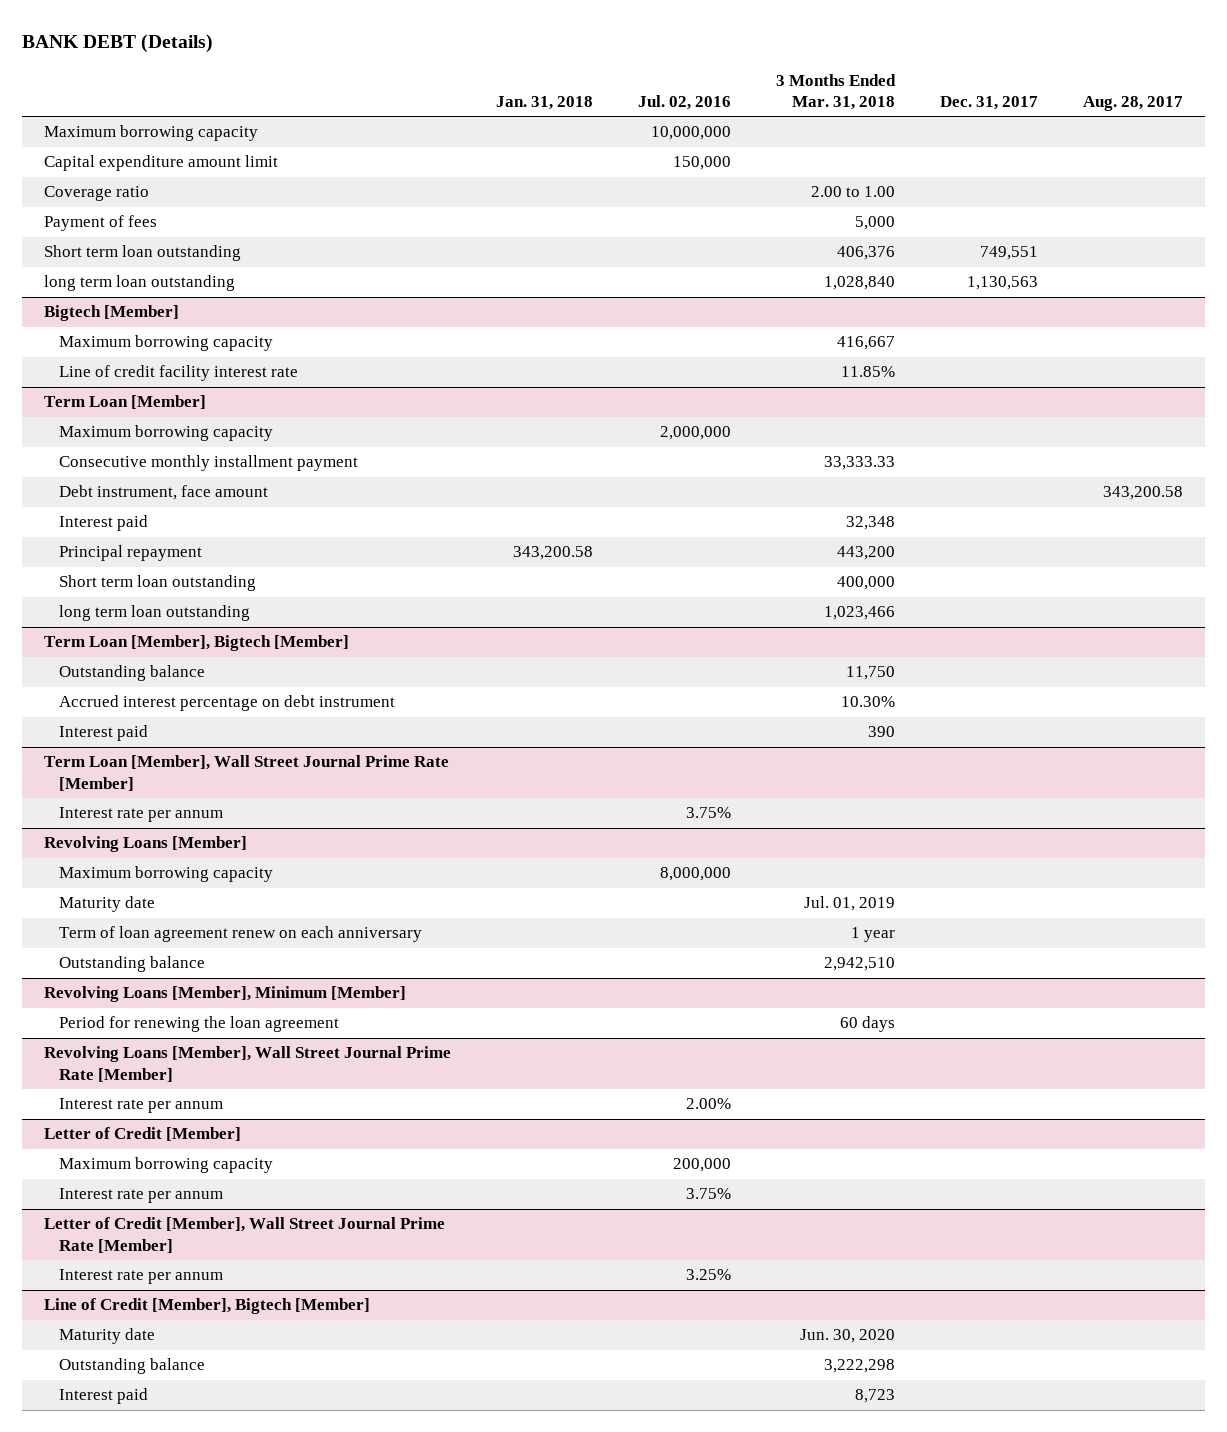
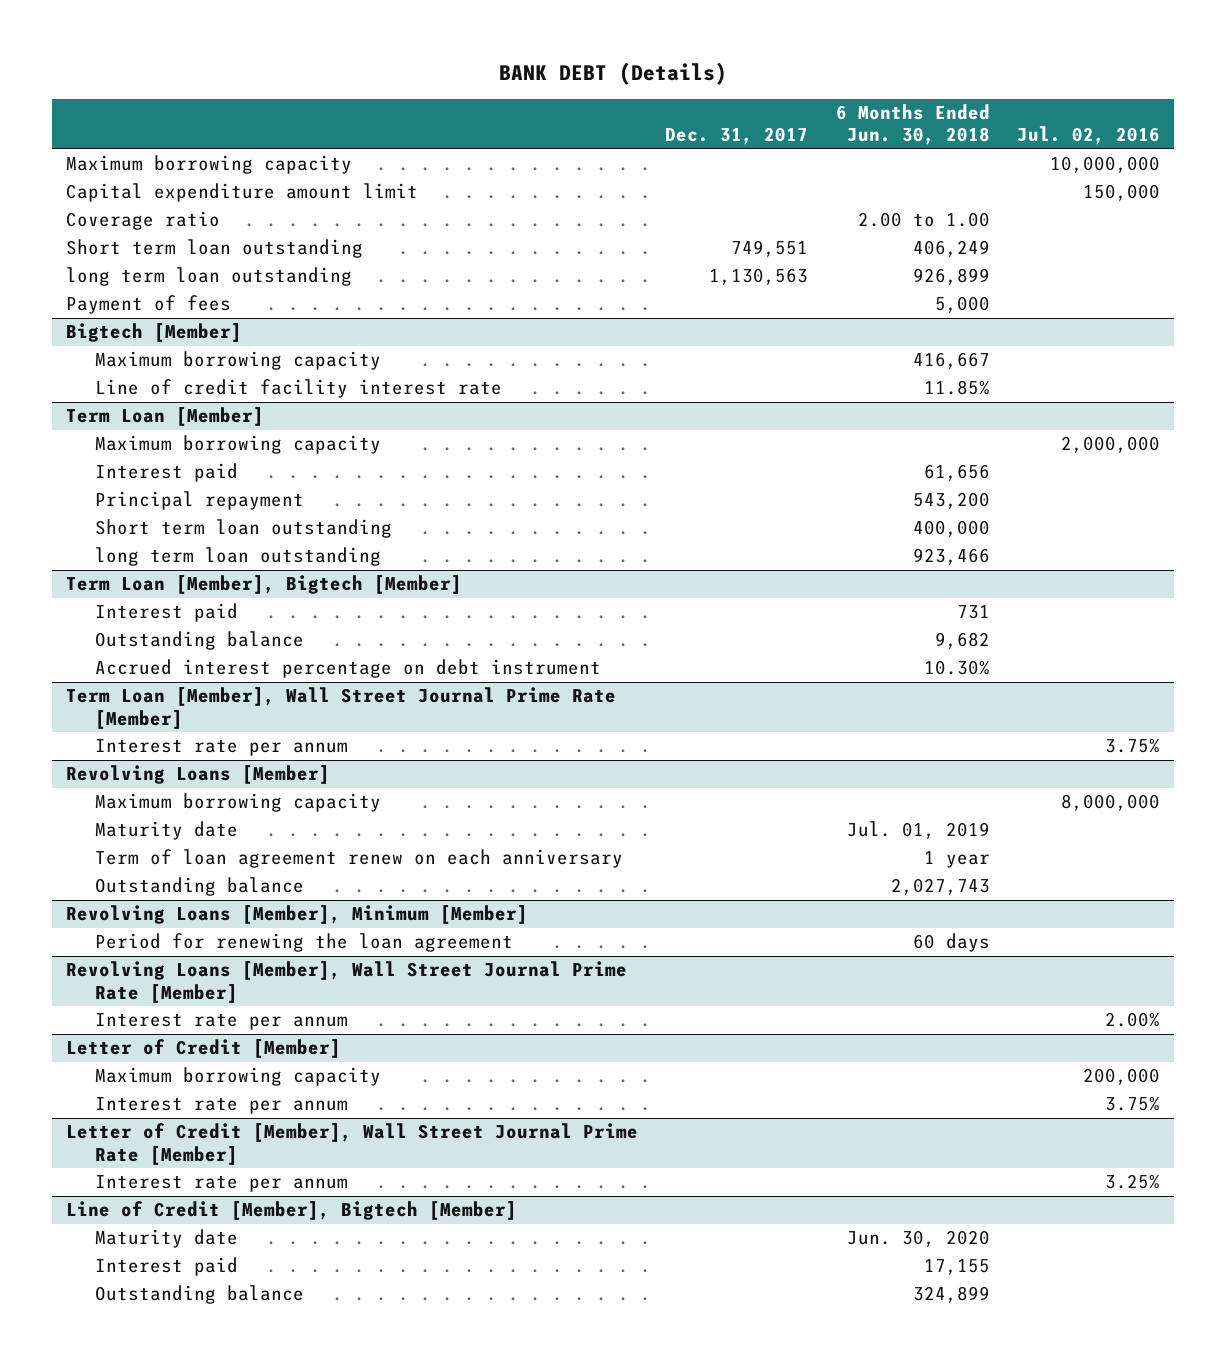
- | Jan. 31, 2018 | Jul. 02, 2016 | 3 Months Ended Mar. 31, 2018 | Dec. 31, 2017 | Aug. 28, 2017
+ | Dec. 31, 2017 | 6 Months Ended Jun. 30, 2018 | Jul. 02, 2016
moved down: Payment of fees | | 5,000 |
@ Term Loan [Member]
- Consecutive monthly installment payment | | | 33,333.33 | |
- Debt instrument, face amount | | | | | 343,200.58
@ Term Loan [Member], Bigtech [Member]
moved up: Interest paid | | 731 |
@ Line of Credit [Member], Bigtech [Member]
moved down: Outstanding balance | | 324,899 |

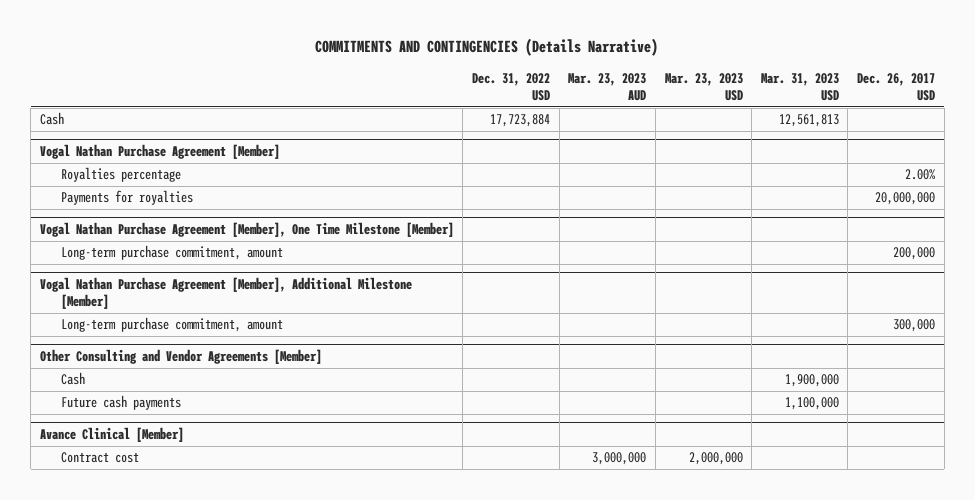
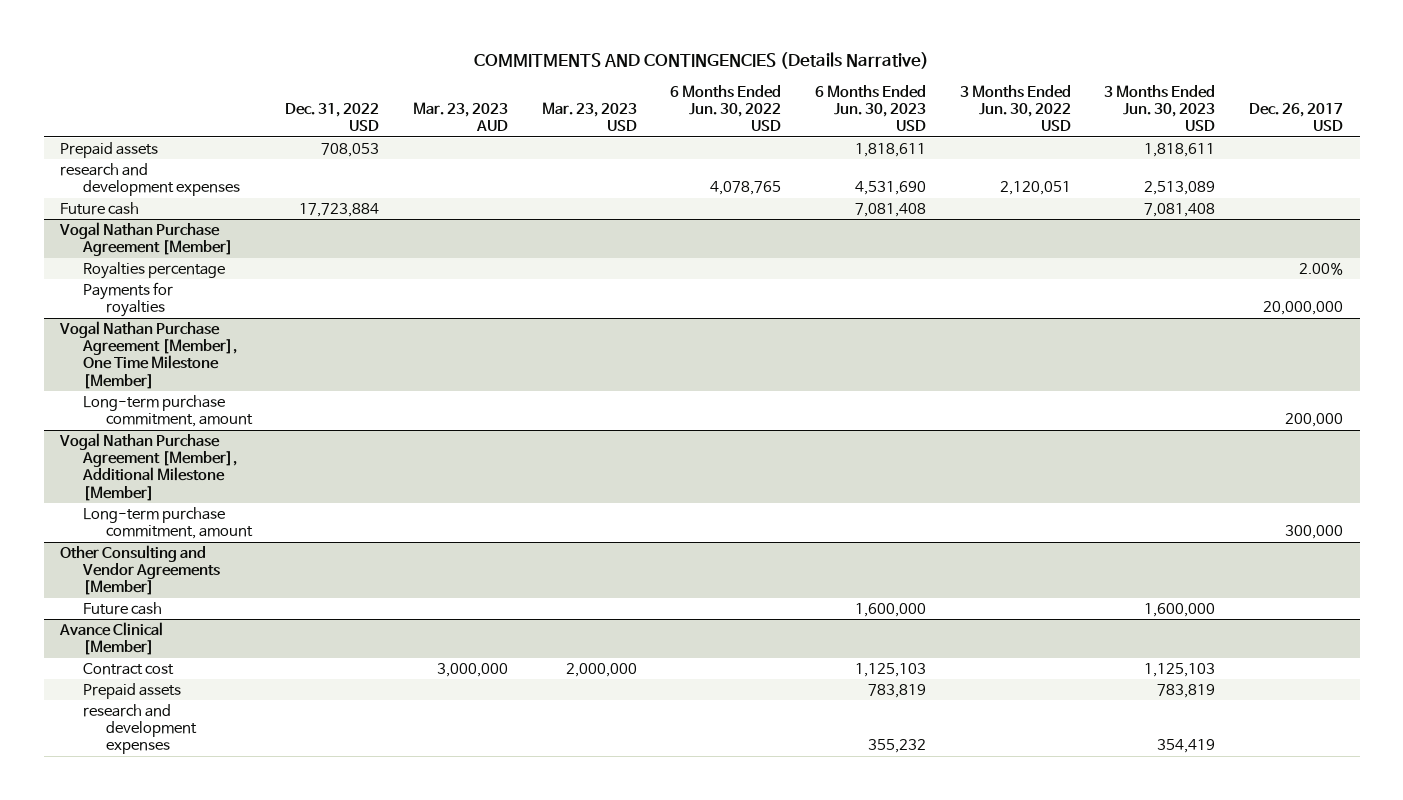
- | Dec. 31, 2022 USD | Mar. 23, 2023 AUD | Mar. 23, 2023 USD | Mar. 31, 2023 USD | Dec. 26, 2017 USD
+ | Dec. 31, 2022 USD | Mar. 23, 2023 AUD | Mar. 23, 2023 USD | 6 Months Ended Jun. 30, 2022 USD | 6 Months Ended Jun. 30, 2023 USD | 3 Months Ended Jun. 30, 2022 USD | 3 Months Ended Jun. 30, 2023 USD | Dec. 26, 2017 USD
- Cash | 17,723,884 | | | 12,561,813 |
+ Prepaid assets | 708,053 | | | | 1,818,611 | | 1,818,611 |
+ research and development expenses | | | | 4,078,765 | 4,531,690 | 2,120,051 | 2,513,089 |
+ Future cash | 17,723,884 | | | | 7,081,408 | | 7,081,408 |
@ Other Consulting and Vendor Agreements [Member]
- Cash | | | | 1,900,000 |
- Future cash payments | | | | 1,100,000 |
+ Future cash | | | | | 1,600,000 | | 1,600,000 |
@ Avance Clinical [Member]
+ Prepaid assets | | | | | 783,819 | | 783,819 |
+ research and development expenses | | | | | 355,232 | | 354,419 |

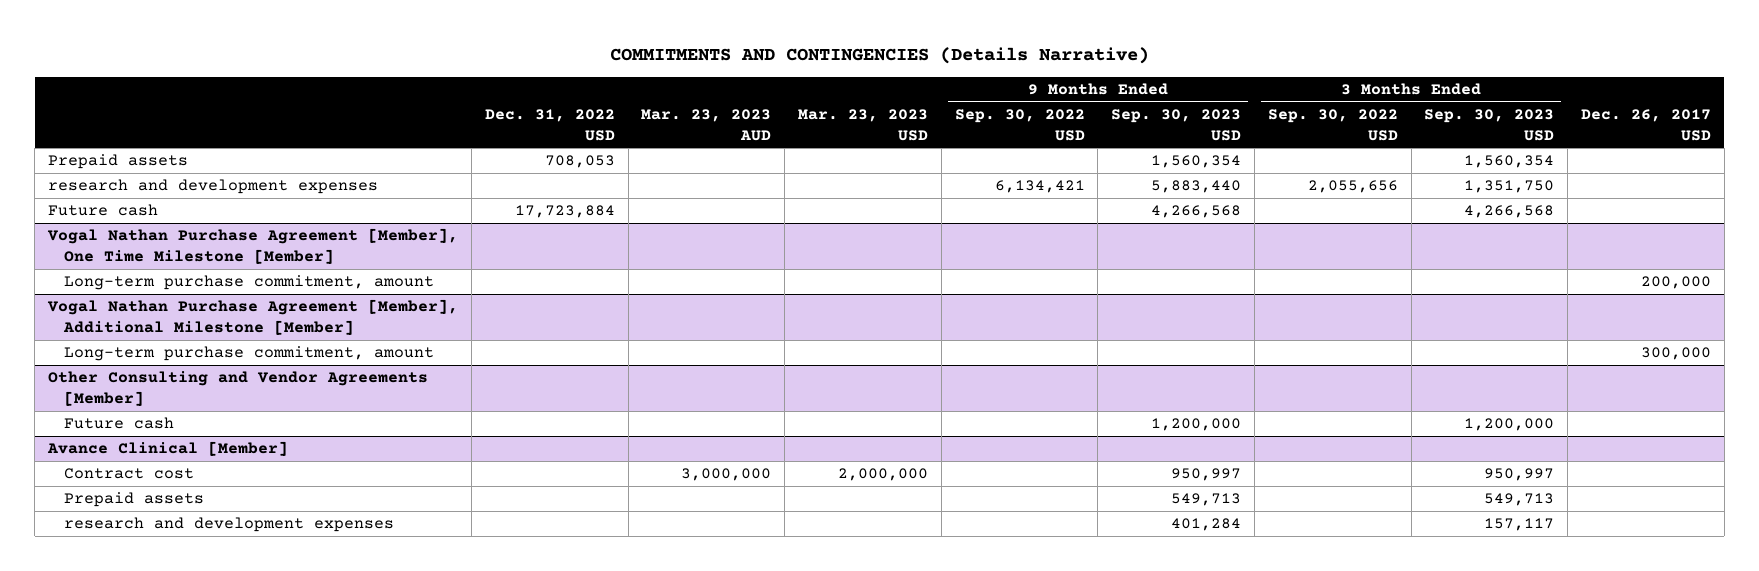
- | Dec. 31, 2022 USD | Mar. 23, 2023 AUD | Mar. 23, 2023 USD | 6 Months Ended Jun. 30, 2022 USD | 6 Months Ended Jun. 30, 2023 USD | 3 Months Ended Jun. 30, 2022 USD | 3 Months Ended Jun. 30, 2023 USD | Dec. 26, 2017 USD
+ | Dec. 31, 2022 USD | Mar. 23, 2023 AUD | Mar. 23, 2023 USD | 9 Months Ended Sep. 30, 2022 USD | 9 Months Ended Sep. 30, 2023 USD | 3 Months Ended Sep. 30, 2022 USD | 3 Months Ended Sep. 30, 2023 USD | Dec. 26, 2017 USD
- Vogal Nathan Purchase Agreement [Member]
- Royalties percentage | | | | | | | | 2.00%
- Payments for royalties | | | | | | | | 20,000,000

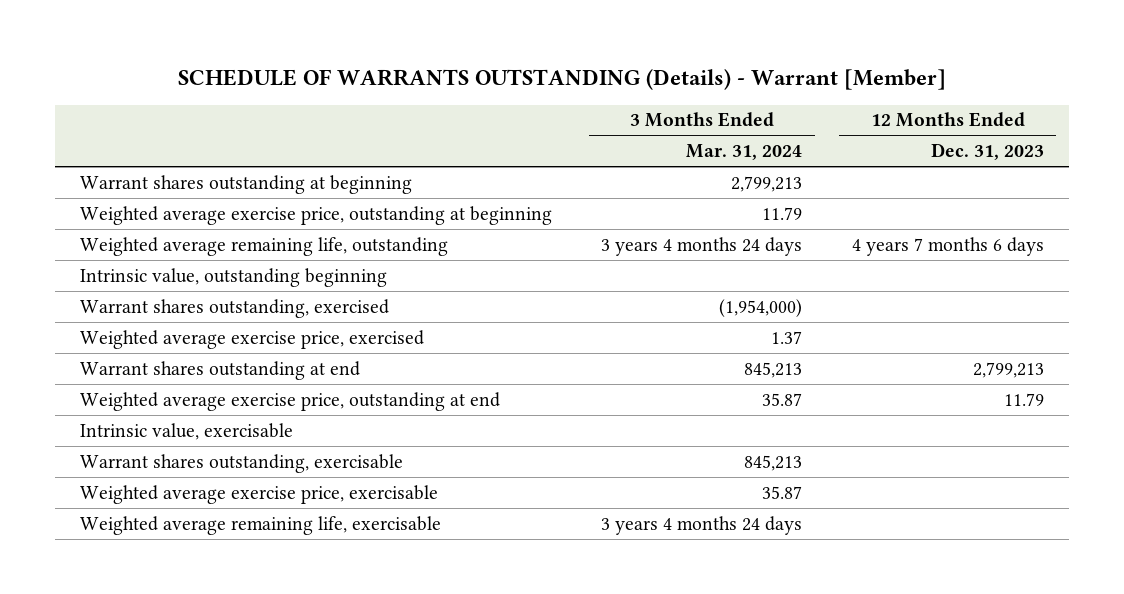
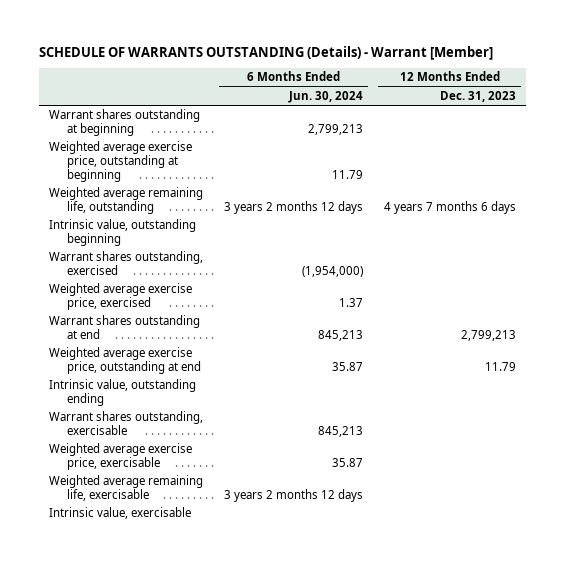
- | 3 Months Ended Mar. 31, 2024 | 12 Months Ended Dec. 31, 2023
+ | 6 Months Ended Jun. 30, 2024 | 12 Months Ended Dec. 31, 2023
+ Intrinsic value, outstanding ending
moved down: Intrinsic value, exercisable

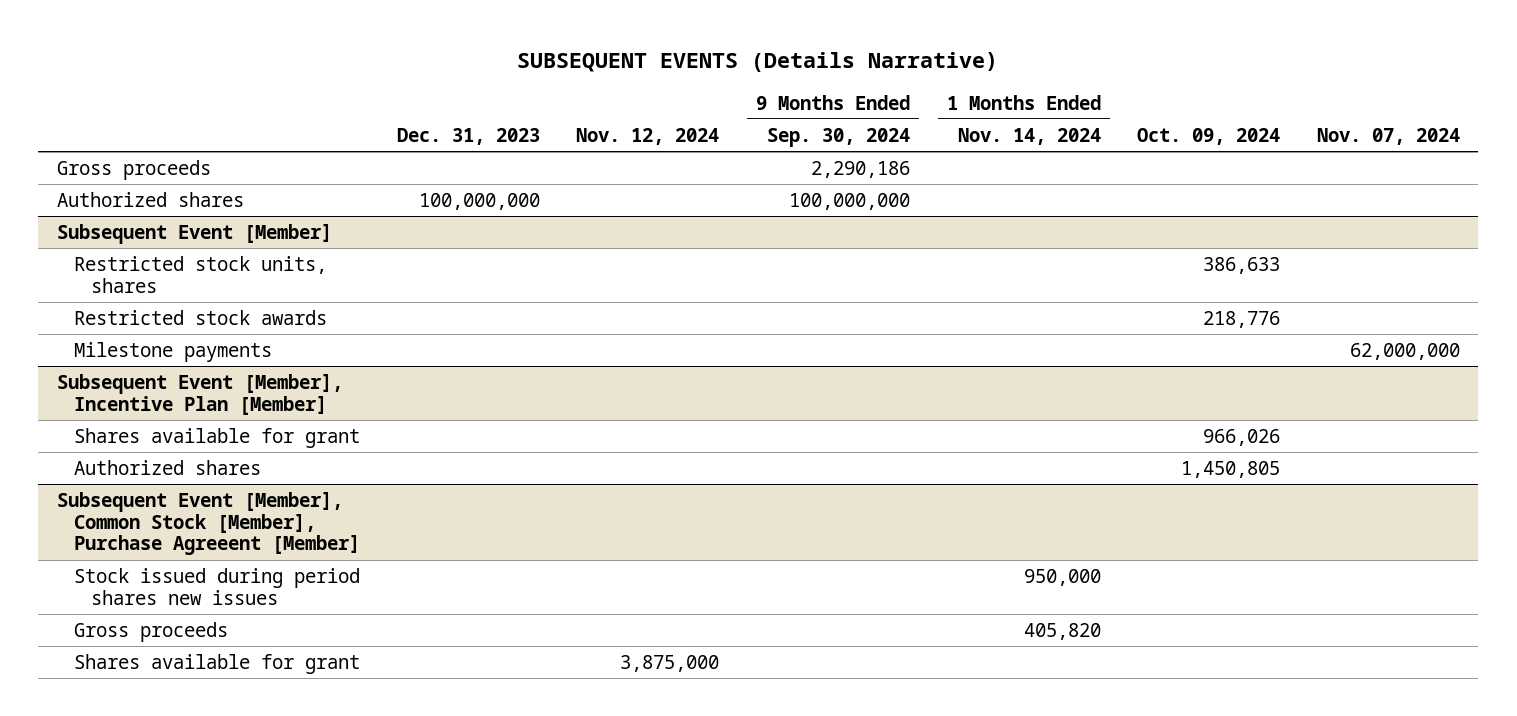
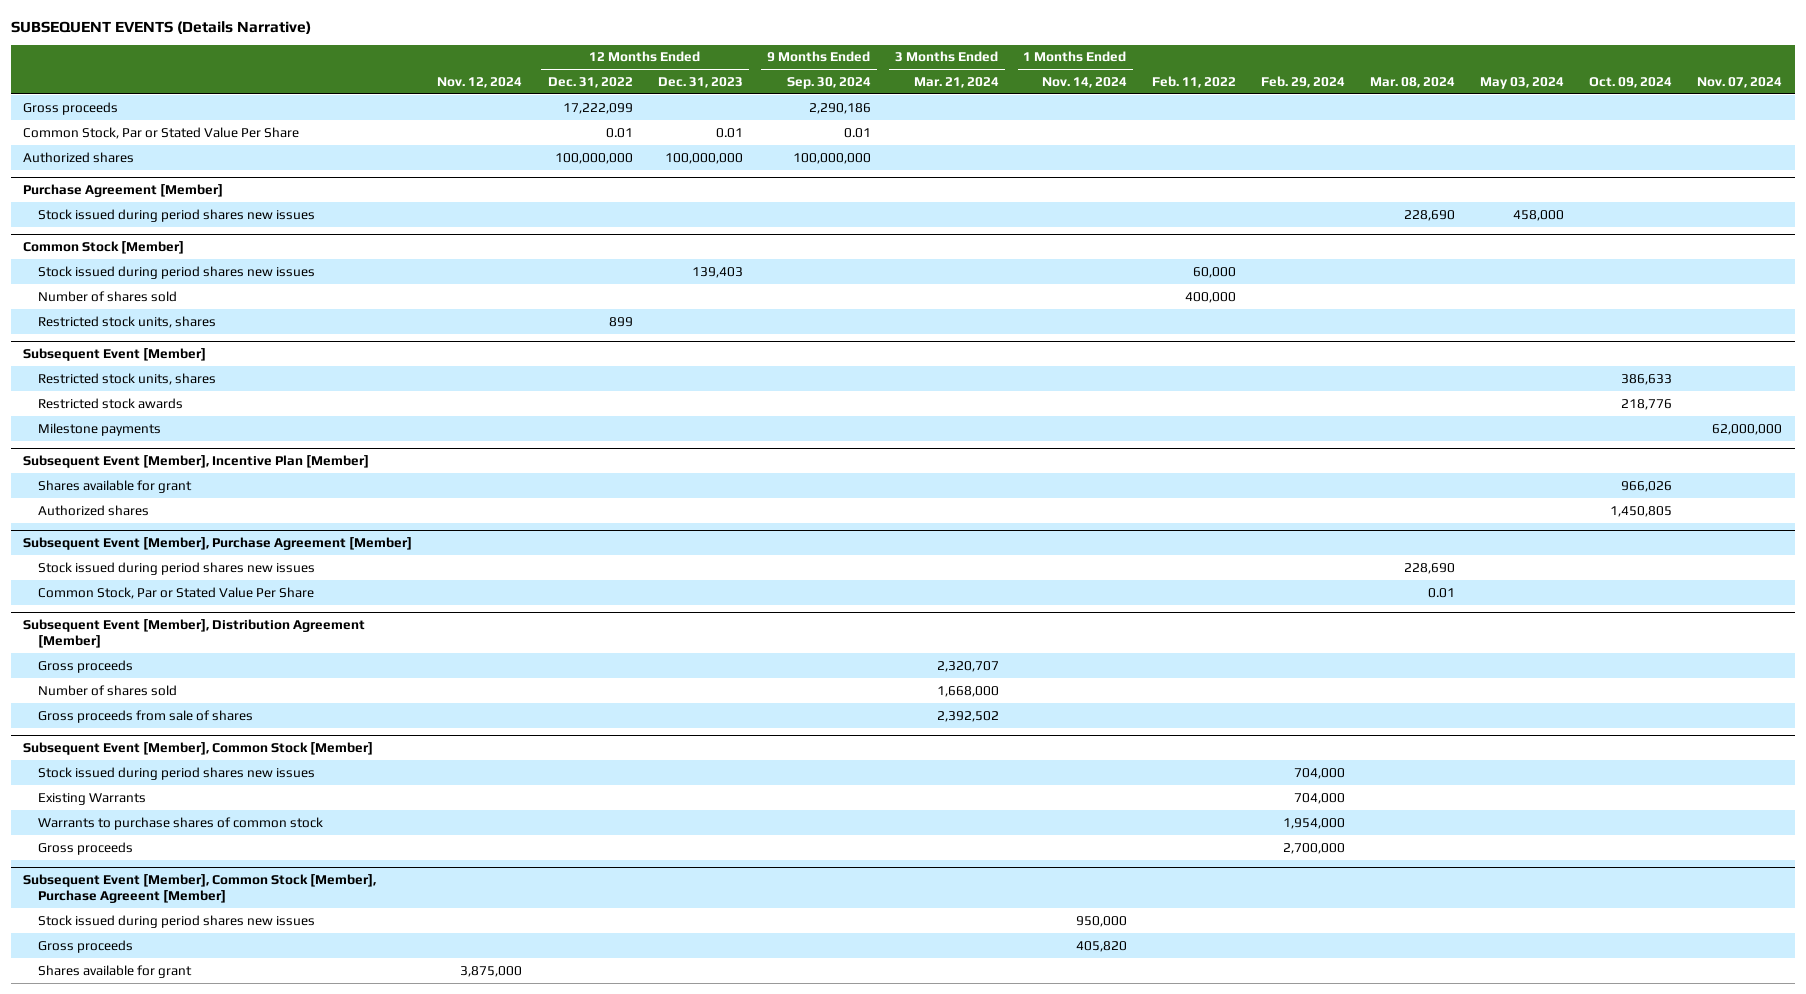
- | Dec. 31, 2023 | Nov. 12, 2024 | 9 Months Ended Sep. 30, 2024 | 1 Months Ended Nov. 14, 2024 | Oct. 09, 2024 | Nov. 07, 2024
+ | Nov. 12, 2024 | 12 Months Ended Dec. 31, 2022 | 12 Months Ended Dec. 31, 2023 | 9 Months Ended Sep. 30, 2024 | 3 Months Ended Mar. 21, 2024 | 1 Months Ended Nov. 14, 2024 | Feb. 11, 2022 | Feb. 29, 2024 | Mar. 08, 2024 | May 03, 2024 | Oct. 09, 2024 | Nov. 07, 2024
+ Common Stock, Par or Stated Value Per Share | | 0.01 | 0.01 | 0.01 | | | | | | | |
+ Purchase Agreement [Member]
+ Stock issued during period shares new issues | | | | | | | | | 228,690 | 458,000 | |
+ Common Stock [Member]
+ Stock issued during period shares new issues | | | 139,403 | | | | 60,000 | | | | |
+ Number of shares sold | | | | | | | 400,000 | | | | |
+ Restricted stock units, shares | | 899 | | | | | | | | | |
+ Subsequent Event [Member], Purchase Agreement [Member]
+ Stock issued during period shares new issues | | | | | | | | | 228,690 | | |
+ Common Stock, Par or Stated Value Per Share | | | | | | | | | 0.01 | | |
+ Subsequent Event [Member], Distribution Agreement [Member]
+ Gross proceeds | | | | | 2,320,707 | | | | | | |
+ Number of shares sold | | | | | 1,668,000 | | | | | | |
+ Gross proceeds from sale of shares | | | | | 2,392,502 | | | | | | |
+ Subsequent Event [Member], Common Stock [Member]
+ Stock issued during period shares new issues | | | | | | | | 704,000 | | | |
+ Existing Warrants | | | | | | | | 704,000 | | | |
+ Warrants to purchase shares of common stock | | | | | | | | 1,954,000 | | | |
+ Gross proceeds | | | | | | | | 2,700,000 | | | |

